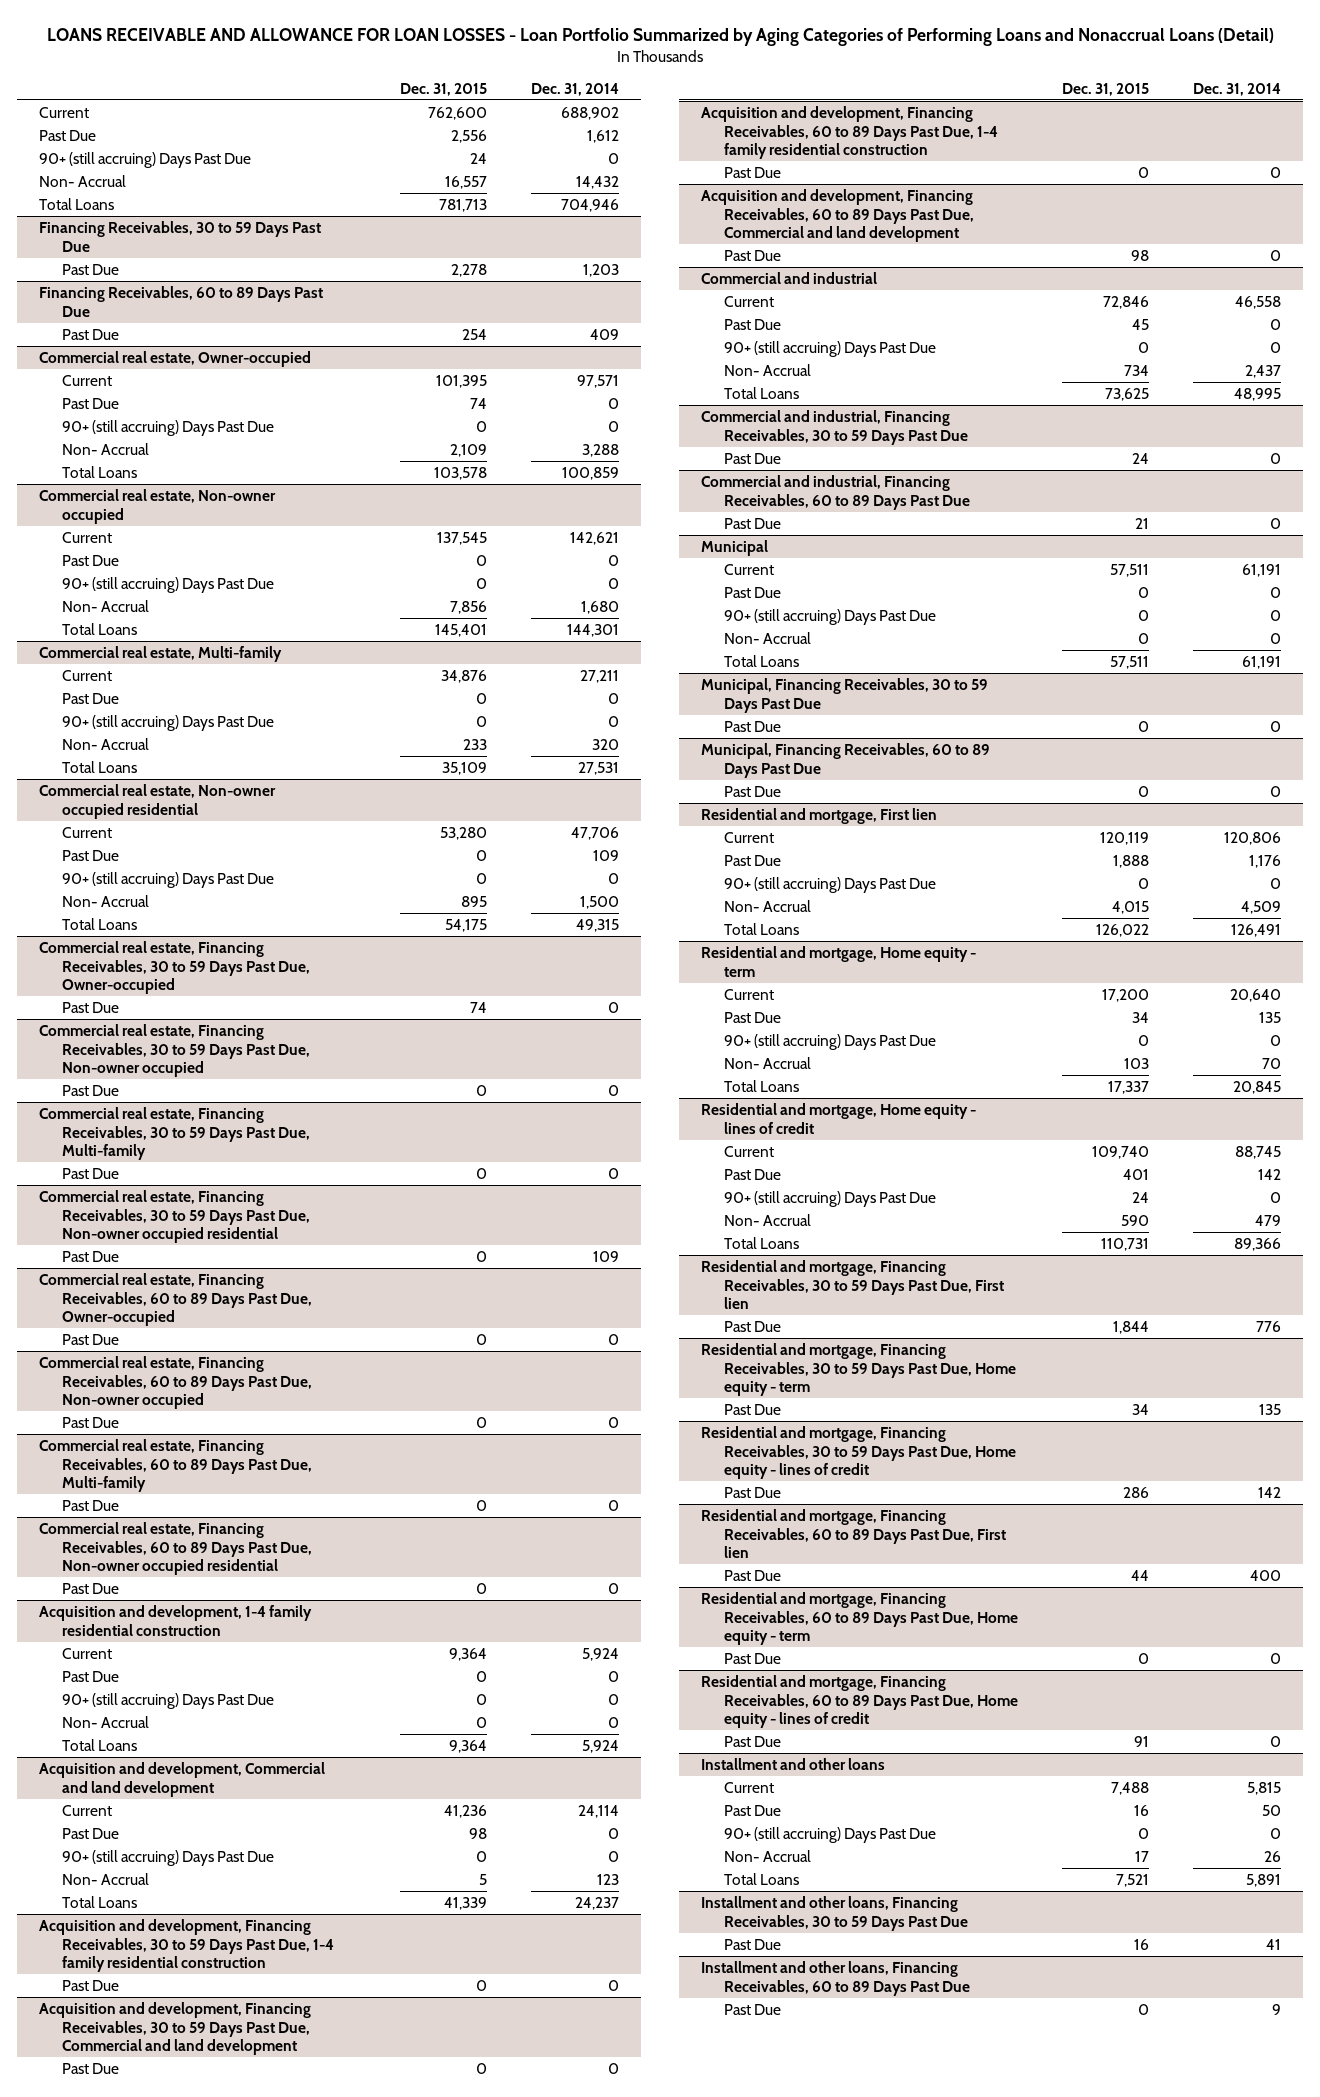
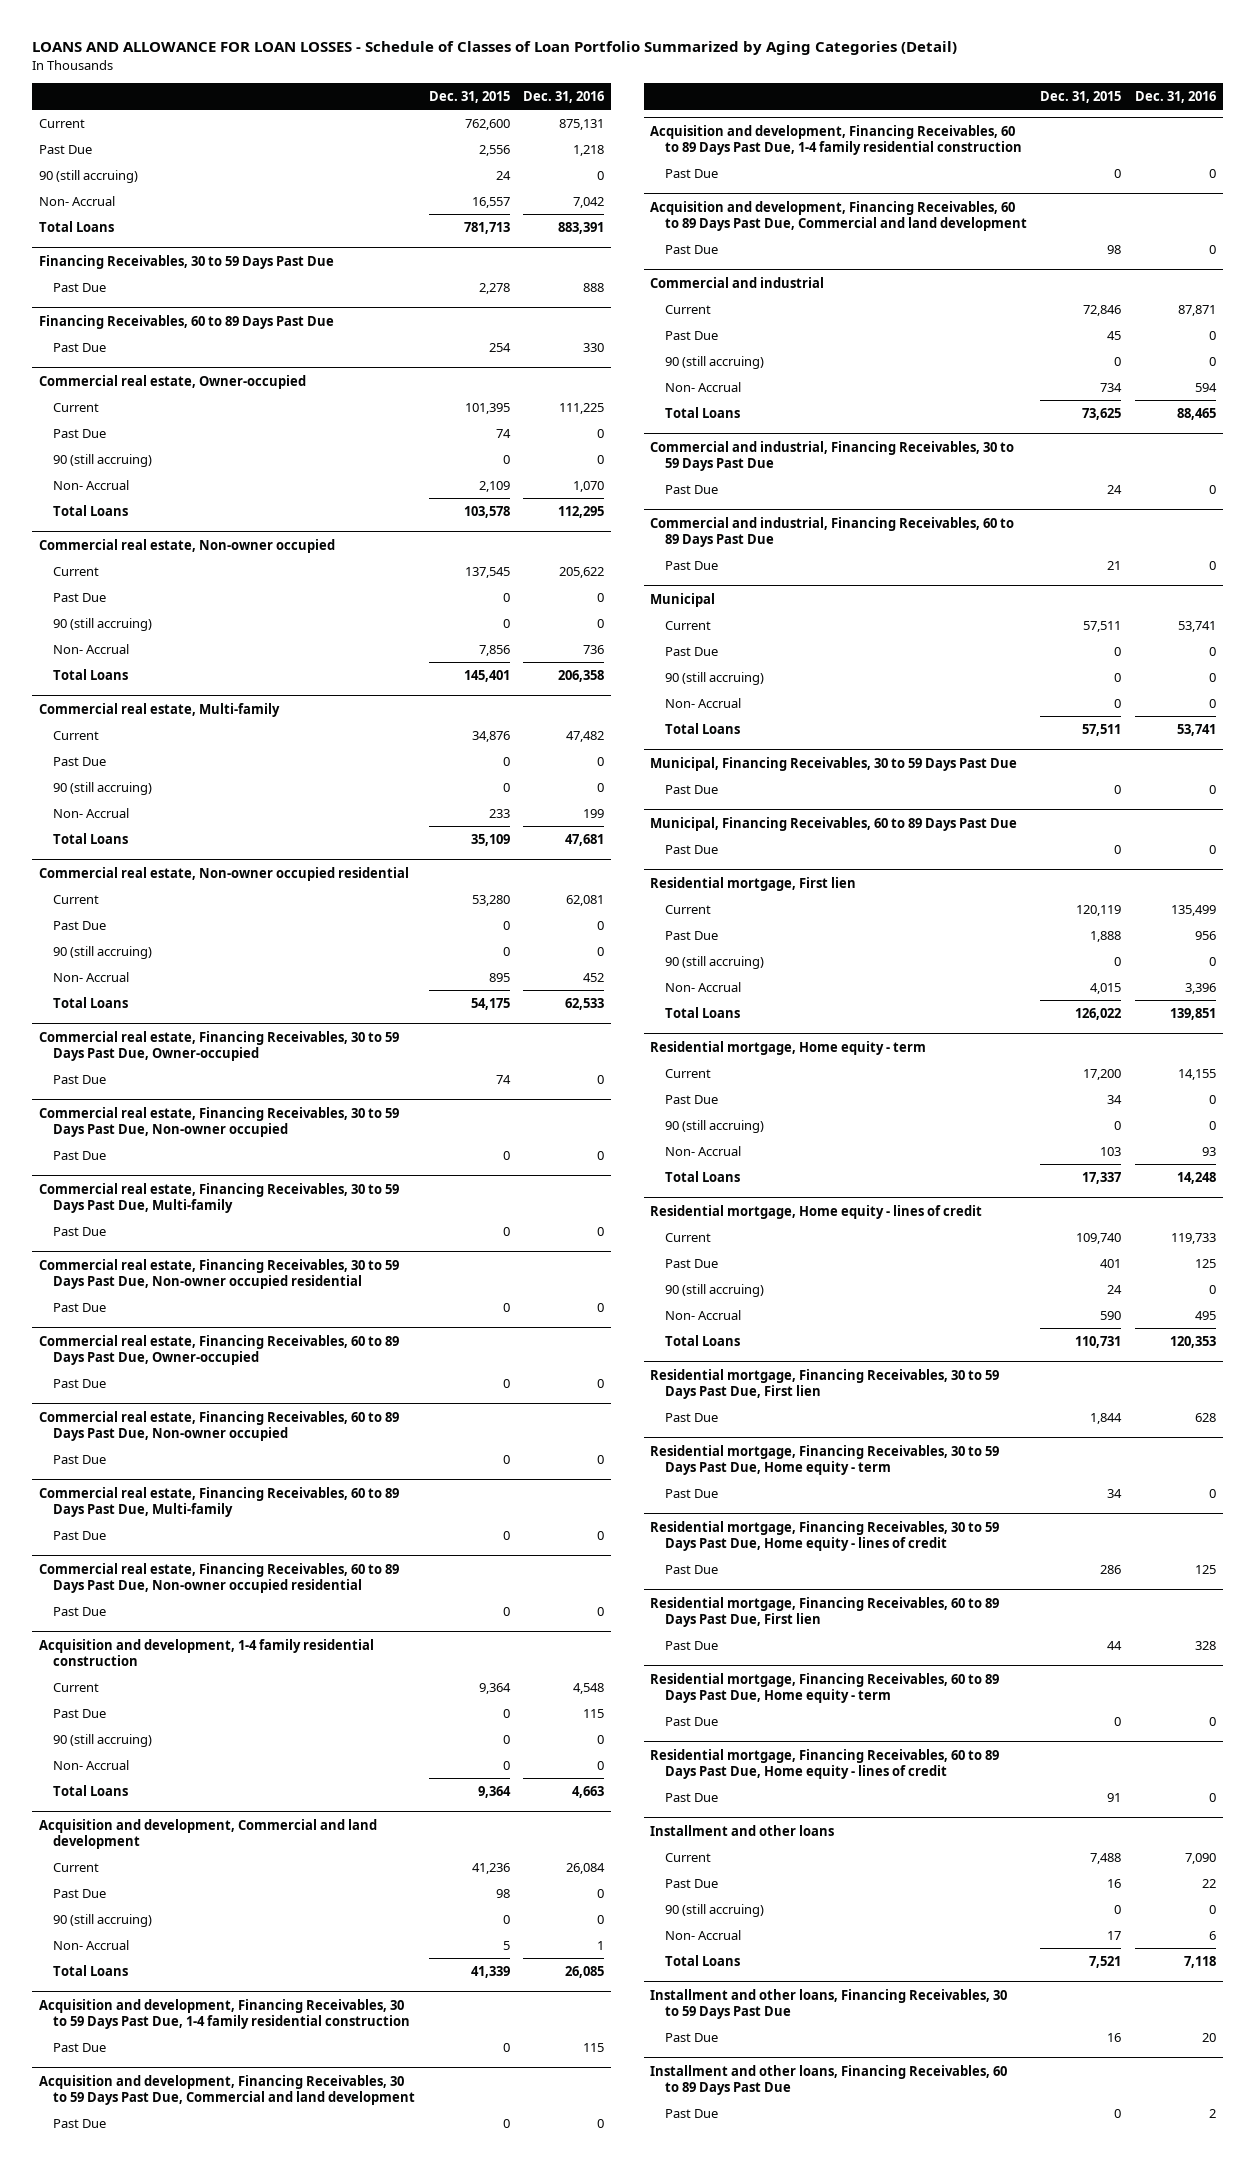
- LOANS RECEIVABLE AND ALLOWANCE FOR LOAN LOSSES - Loan Portfolio Summarized by Aging Categories of Performing Loans and Nonaccrual Loans (Detail)
+ LOANS AND ALLOWANCE FOR LOAN LOSSES - Schedule of Classes of Loan Portfolio Summarized by Aging Categories (Detail)
- | Dec. 31, 2015 | Dec. 31, 2014
+ | Dec. 31, 2015 | Dec. 31, 2016
- 90+ (still accruing) Days Past Due | 24 | 0
+ 90 (still accruing) | 24 | 0
@ Commercial real estate, Owner-occupied
- 90+ (still accruing) Days Past Due | 0 | 0
+ 90 (still accruing) | 0 | 0
@ Commercial real estate, Non-owner occupied
- 90+ (still accruing) Days Past Due | 0 | 0
+ 90 (still accruing) | 0 | 0
@ Commercial real estate, Multi-family
- 90+ (still accruing) Days Past Due | 0 | 0
+ 90 (still accruing) | 0 | 0
@ Commercial real estate, Non-owner occupied residential
- 90+ (still accruing) Days Past Due | 0 | 0
+ 90 (still accruing) | 0 | 0
@ Acquisition and development, 1-4 family residential construction
- 90+ (still accruing) Days Past Due | 0 | 0
+ 90 (still accruing) | 0 | 0
@ Acquisition and development, Commercial and land development
- 90+ (still accruing) Days Past Due | 0 | 0
+ 90 (still accruing) | 0 | 0
@ Commercial and industrial
- 90+ (still accruing) Days Past Due | 0 | 0
+ 90 (still accruing) | 0 | 0
@ Municipal
- 90+ (still accruing) Days Past Due | 0 | 0
+ 90 (still accruing) | 0 | 0
- Residential and mortgage, First lien
+ Residential mortgage, First lien
- 90+ (still accruing) Days Past Due | 0 | 0
+ 90 (still accruing) | 0 | 0
- Residential and mortgage, Home equity - term
+ Residential mortgage, Home equity - term
- 90+ (still accruing) Days Past Due | 0 | 0
+ 90 (still accruing) | 0 | 0
- Residential and mortgage, Home equity - lines of credit
+ Residential mortgage, Home equity - lines of credit
- 90+ (still accruing) Days Past Due | 24 | 0
+ 90 (still accruing) | 24 | 0
- Residential and mortgage, Financing Receivables, 30 to 59 Days Past Due, First lien
+ Residential mortgage, Financing Receivables, 30 to 59 Days Past Due, First lien
- Residential and mortgage, Financing Receivables, 30 to 59 Days Past Due, Home equity - term
+ Residential mortgage, Financing Receivables, 30 to 59 Days Past Due, Home equity - term
- Residential and mortgage, Financing Receivables, 30 to 59 Days Past Due, Home equity - lines of credit
+ Residential mortgage, Financing Receivables, 30 to 59 Days Past Due, Home equity - lines of credit
- Residential and mortgage, Financing Receivables, 60 to 89 Days Past Due, First lien
+ Residential mortgage, Financing Receivables, 60 to 89 Days Past Due, First lien
- Residential and mortgage, Financing Receivables, 60 to 89 Days Past Due, Home equity - term
+ Residential mortgage, Financing Receivables, 60 to 89 Days Past Due, Home equity - term
- Residential and mortgage, Financing Receivables, 60 to 89 Days Past Due, Home equity - lines of credit
+ Residential mortgage, Financing Receivables, 60 to 89 Days Past Due, Home equity - lines of credit
@ Installment and other loans
- 90+ (still accruing) Days Past Due | 0 | 0
+ 90 (still accruing) | 0 | 0

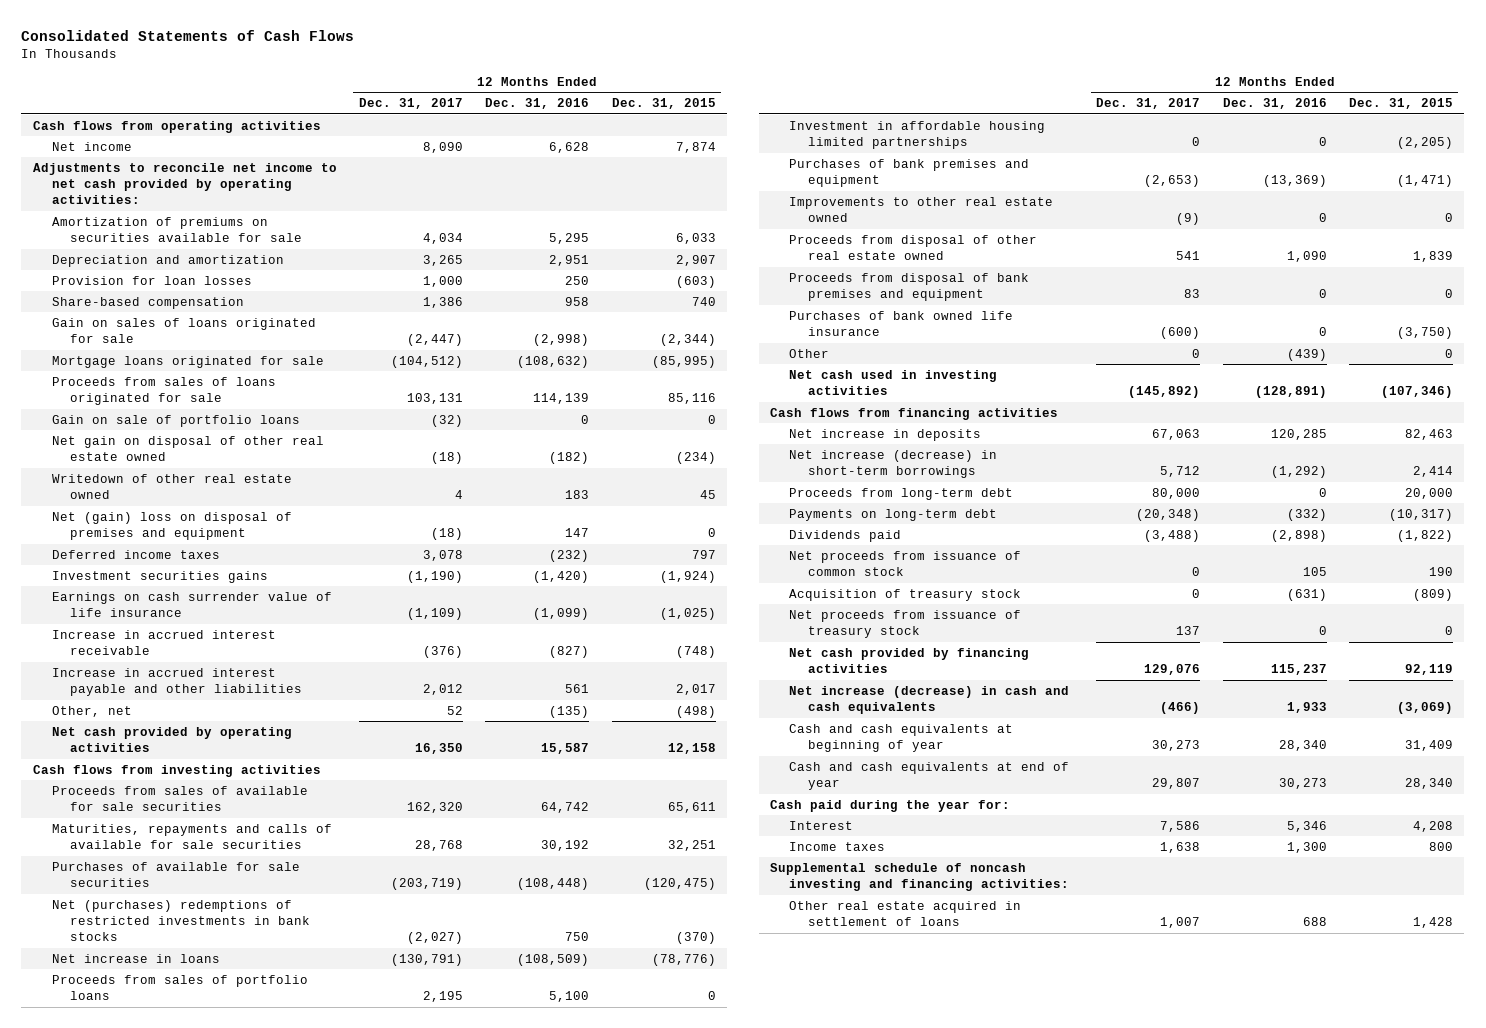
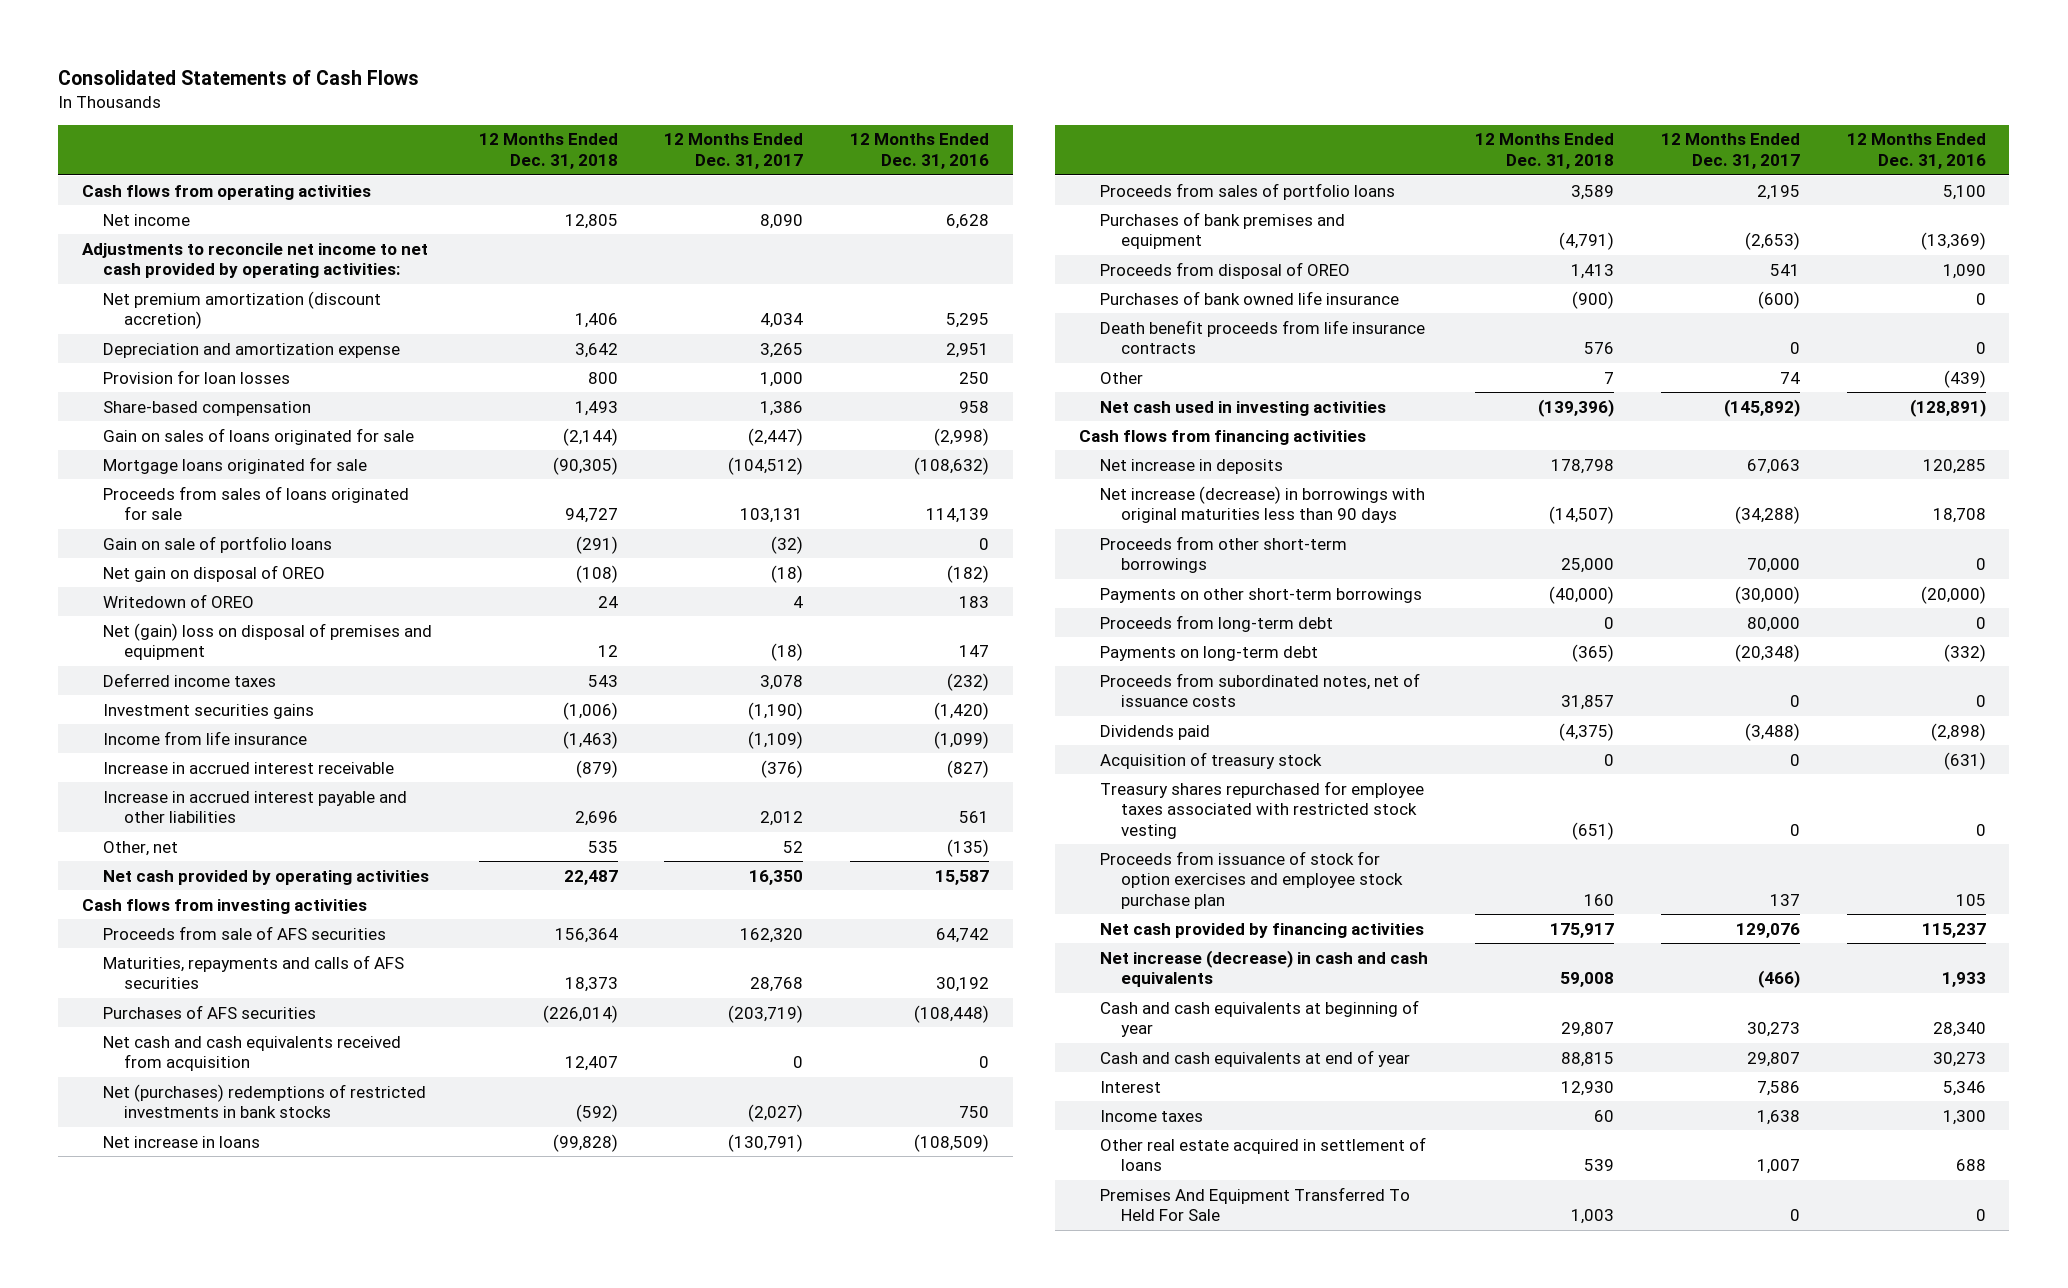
- | 12 Months Ended Dec. 31, 2017 | 12 Months Ended Dec. 31, 2016 | 12 Months Ended Dec. 31, 2015
+ | 12 Months Ended Dec. 31, 2018 | 12 Months Ended Dec. 31, 2017 | 12 Months Ended Dec. 31, 2016
- Amortization of premiums on securities available for sale | 4,034 | 5,295 | 6,033
- Depreciation and amortization | 3,265 | 2,951 | 2,907
+ Net premium amortization (discount accretion) | 1,406 | 4,034 | 5,295
+ Depreciation and amortization expense | 3,642 | 3,265 | 2,951
- Net gain on disposal of other real estate owned | (18) | (182) | (234)
- Writedown of other real estate owned | 4 | 183 | 45
+ Net gain on disposal of OREO | (108) | (18) | (182)
+ Writedown of OREO | 24 | 4 | 183
- Earnings on cash surrender value of life insurance | (1,109) | (1,099) | (1,025)
+ Income from life insurance | (1,463) | (1,109) | (1,099)
- Proceeds from sales of available for sale securities | 162,320 | 64,742 | 65,611
- Maturities, repayments and calls of available for sale securities | 28,768 | 30,192 | 32,251
- Purchases of available for sale securities | (203,719) | (108,448) | (120,475)
+ Proceeds from sale of AFS securities | 156,364 | 162,320 | 64,742
+ Maturities, repayments and calls of AFS securities | 18,373 | 28,768 | 30,192
+ Purchases of AFS securities | (226,014) | (203,719) | (108,448)
+ Net cash and cash equivalents received from acquisition | 12,407 | 0 | 0
- Investment in affordable housing limited partnerships | 0 | 0 | (2,205)
- Improvements to other real estate owned | (9) | 0 | 0
- Proceeds from disposal of other real estate owned | 541 | 1,090 | 1,839
- Proceeds from disposal of bank premises and equipment | 83 | 0 | 0
+ Proceeds from disposal of OREO | 1,413 | 541 | 1,090
- Other | 0 | (439) | 0
+ Death benefit proceeds from life insurance contracts | 576 | 0 | 0
+ Other | 7 | 74 | (439)
- Net increase (decrease) in short-term borrowings | 5,712 | (1,292) | 2,414
+ Net increase (decrease) in borrowings with original maturities less than 90 days | (14,507) | (34,288) | 18,708
+ Proceeds from other short-term borrowings | 25,000 | 70,000 | 0
+ Payments on other short-term borrowings | (40,000) | (30,000) | (20,000)
+ Proceeds from subordinated notes, net of issuance costs | 31,857 | 0 | 0
- Net proceeds from issuance of common stock | 0 | 105 | 190
- Net proceeds from issuance of treasury stock | 137 | 0 | 0
+ Treasury shares repurchased for employee taxes associated with restricted stock vesting | (651) | 0 | 0
+ Proceeds from issuance of stock for option exercises and employee stock purchase plan | 160 | 137 | 105
- Cash paid during the year for:
- Supplemental schedule of noncash investing and financing activities:
+ Premises And Equipment Transferred To Held For Sale | 1,003 | 0 | 0

